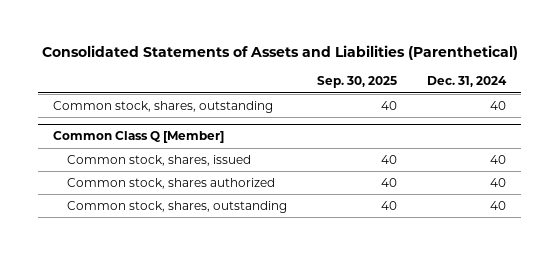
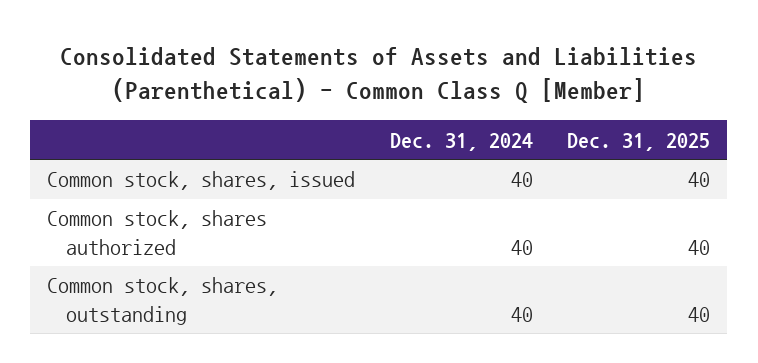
- Consolidated Statements of Assets and Liabilities (Parenthetical)
+ Consolidated Statements of Assets and Liabilities (Parenthetical) - Common Class Q [Member]
- | Sep. 30, 2025 | Dec. 31, 2024
+ | Dec. 31, 2024 | Dec. 31, 2025
- Common stock, shares, outstanding | 40 | 40
- Common Class Q [Member]

